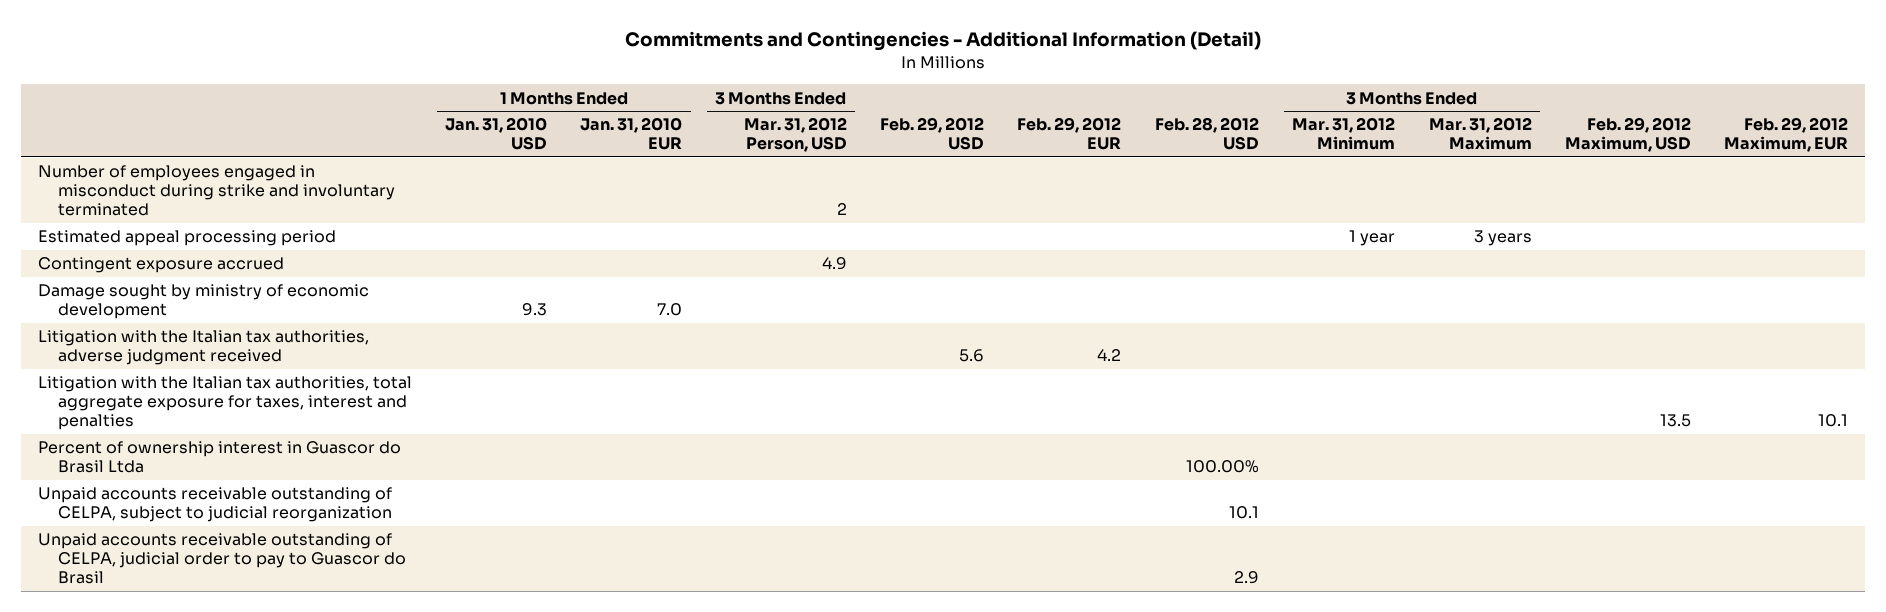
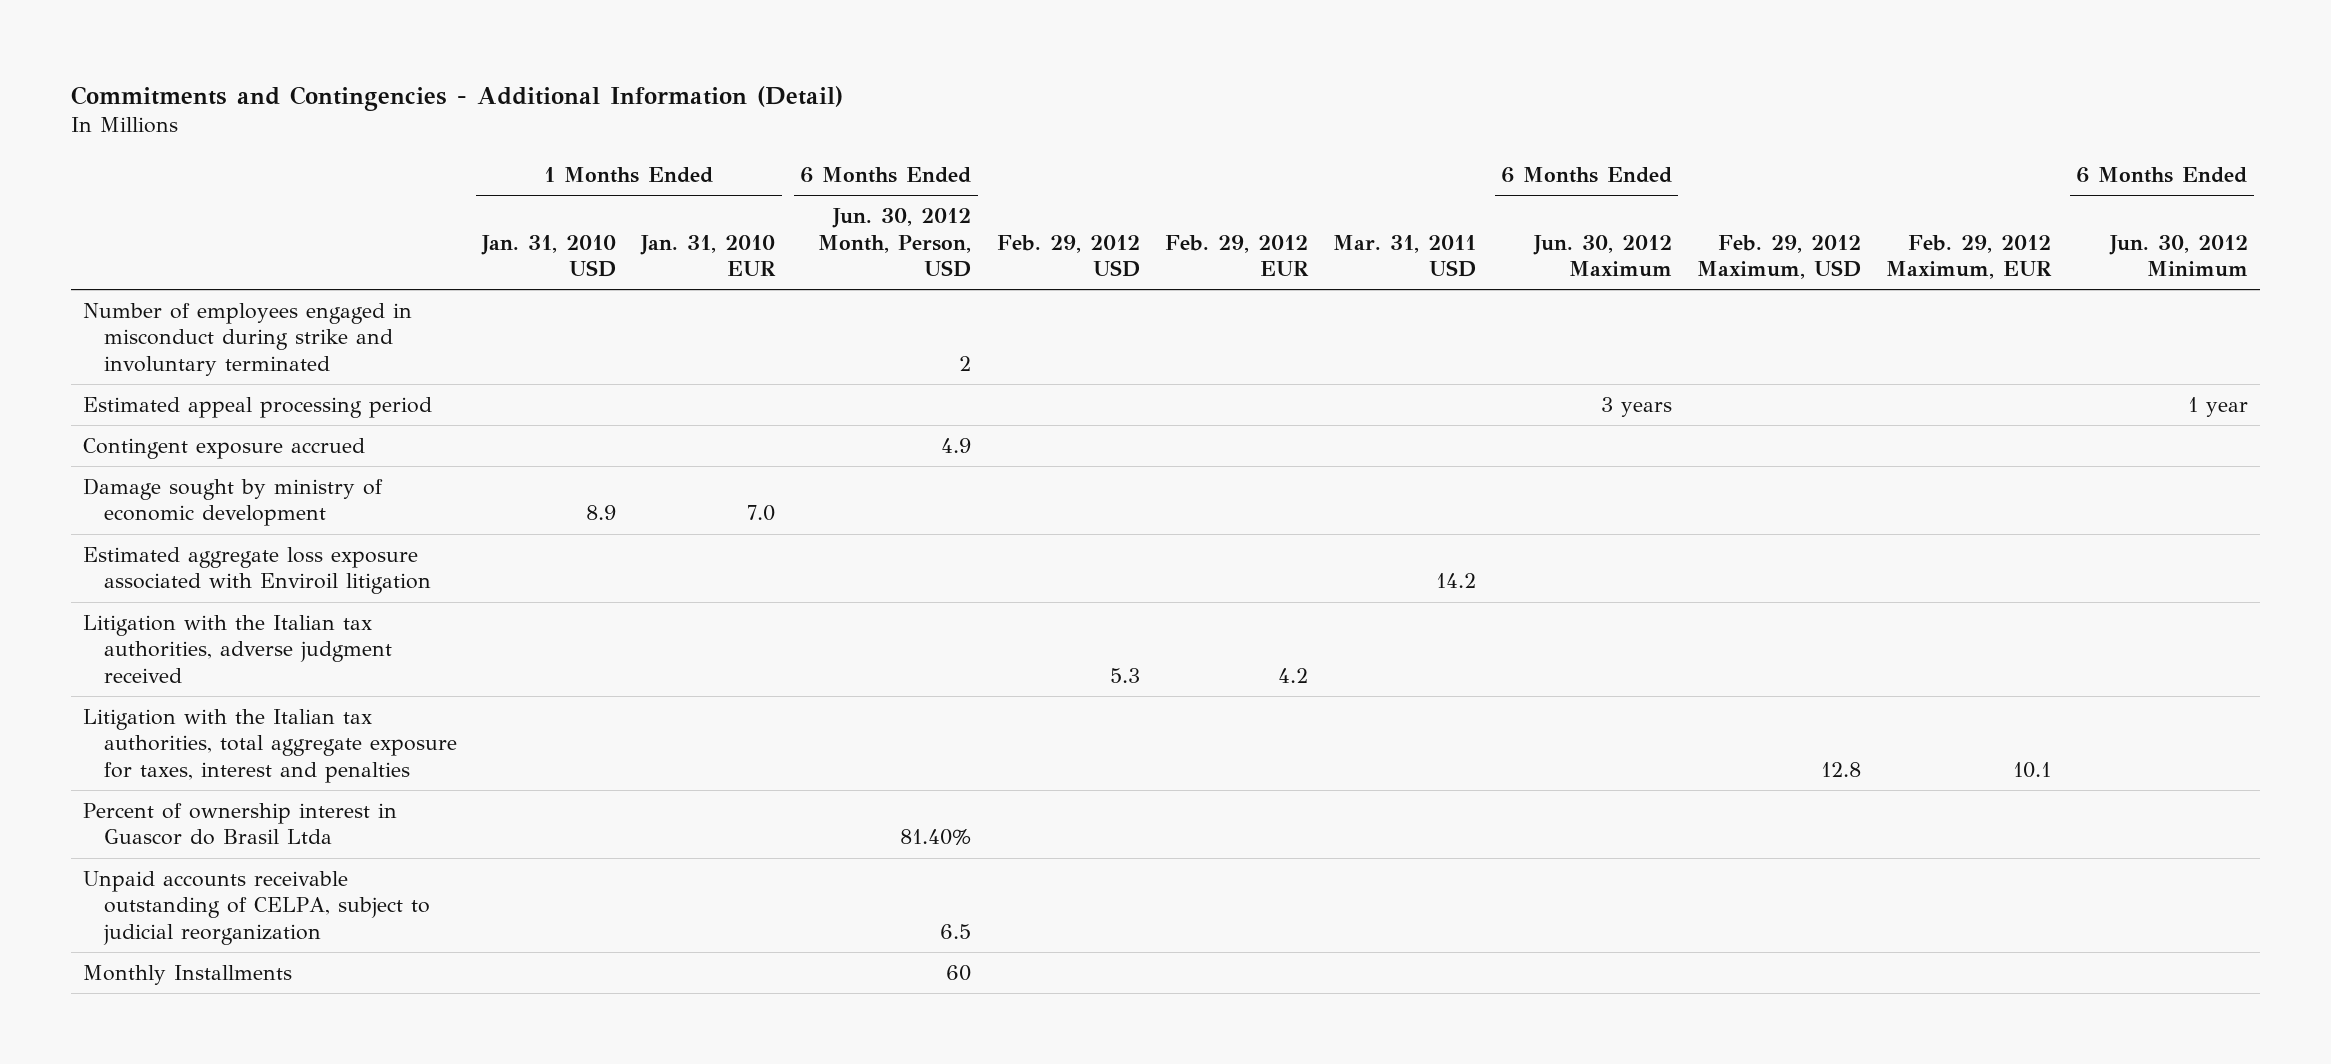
- | 1 Months Ended Jan. 31, 2010 USD | 1 Months Ended Jan. 31, 2010 EUR | 3 Months Ended Mar. 31, 2012 Person, USD | Feb. 29, 2012 USD | Feb. 29, 2012 EUR | Feb. 28, 2012 USD | 3 Months Ended Mar. 31, 2012 Minimum | 3 Months Ended Mar. 31, 2012 Maximum | Feb. 29, 2012 Maximum, USD | Feb. 29, 2012 Maximum, EUR
+ | 1 Months Ended Jan. 31, 2010 USD | 1 Months Ended Jan. 31, 2010 EUR | 6 Months Ended Jun. 30, 2012 Month, Person, USD | Feb. 29, 2012 USD | Feb. 29, 2012 EUR | Mar. 31, 2011 USD | 6 Months Ended Jun. 30, 2012 Maximum | Feb. 29, 2012 Maximum, USD | Feb. 29, 2012 Maximum, EUR | 6 Months Ended Jun. 30, 2012 Minimum
- Damage sought by ministry of economic development | 9.3 | 7.0 | | | | | | | |
- Litigation with the Italian tax authorities, adverse judgment received | | | | 5.6 | 4.2 | | | | |
- Litigation with the Italian tax authorities, total aggregate exposure for taxes, interest and penalties | | | | | | | | | 13.5 | 10.1
+ Damage sought by ministry of economic development | 8.9 | 7.0 | | | | | | | |
+ Estimated aggregate loss exposure associated with Enviroil litigation | | | | | | 14.2 | | | |
+ Litigation with the Italian tax authorities, adverse judgment received | | | | 5.3 | 4.2 | | | | |
+ Litigation with the Italian tax authorities, total aggregate exposure for taxes, interest and penalties | | | | | | | | 12.8 | 10.1 |
- Unpaid accounts receivable outstanding of CELPA, judicial order to pay to Guascor do Brasil | | | | | | 2.9 | | | |
+ Monthly Installments | | | 60 | | | | | | |

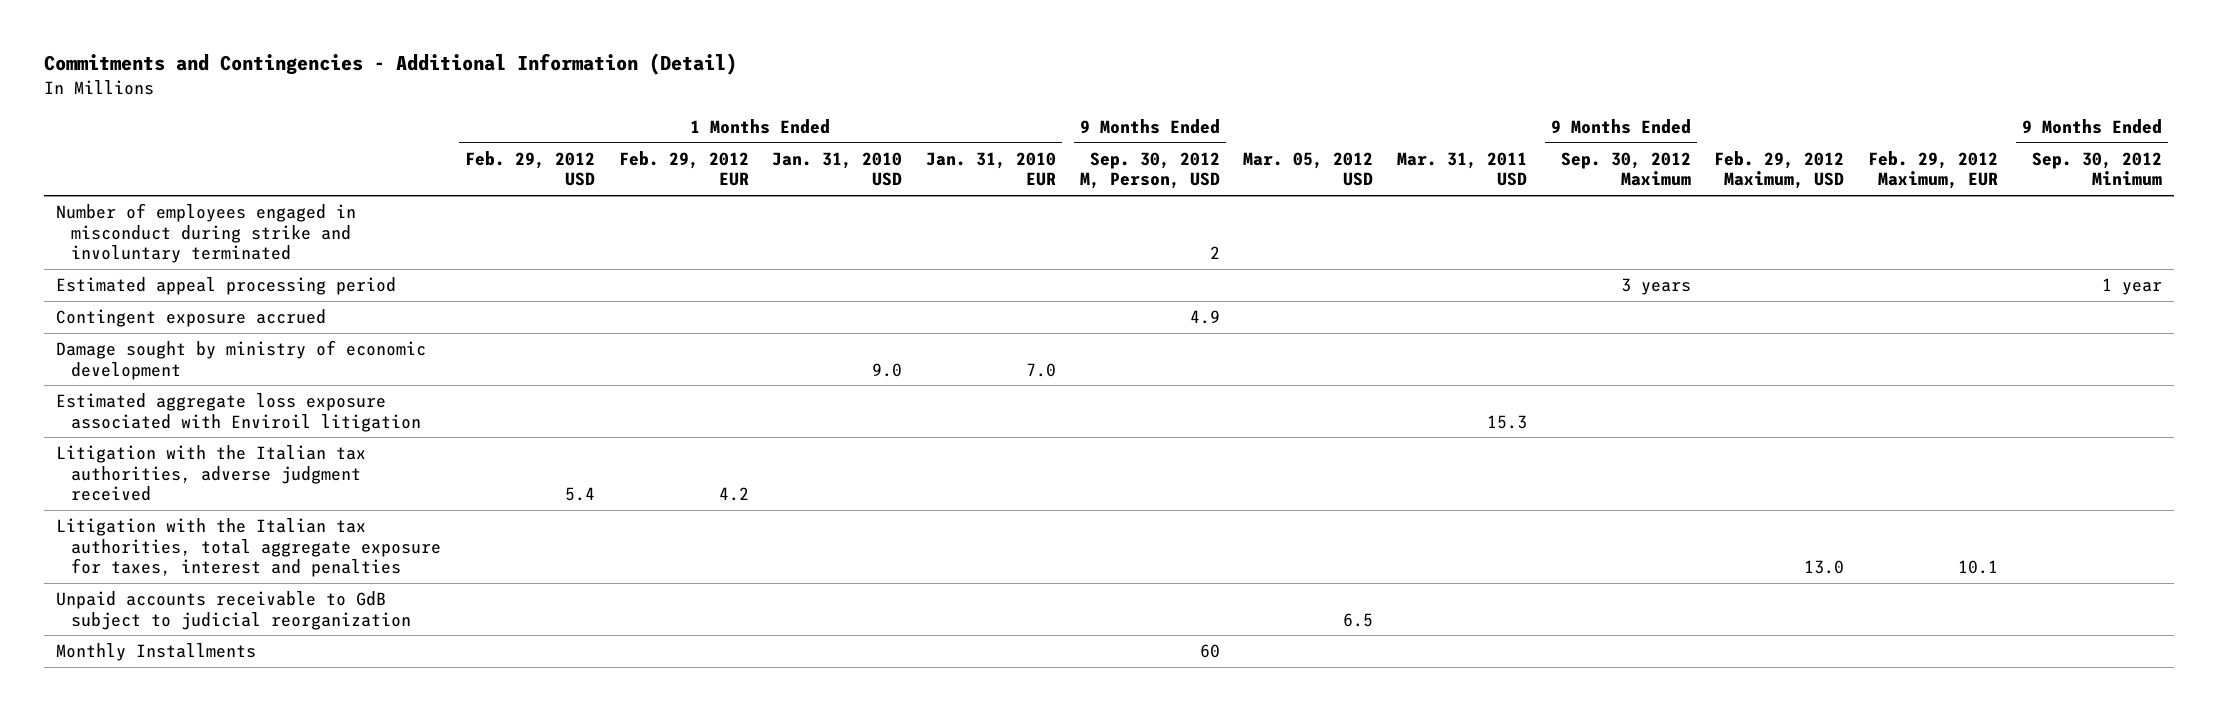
- | 1 Months Ended Jan. 31, 2010 USD | 1 Months Ended Jan. 31, 2010 EUR | 6 Months Ended Jun. 30, 2012 Month, Person, USD | Feb. 29, 2012 USD | Feb. 29, 2012 EUR | Mar. 31, 2011 USD | 6 Months Ended Jun. 30, 2012 Maximum | Feb. 29, 2012 Maximum, USD | Feb. 29, 2012 Maximum, EUR | 6 Months Ended Jun. 30, 2012 Minimum
+ | 1 Months Ended Feb. 29, 2012 USD | 1 Months Ended Feb. 29, 2012 EUR | 1 Months Ended Jan. 31, 2010 USD | 1 Months Ended Jan. 31, 2010 EUR | 9 Months Ended Sep. 30, 2012 M, Person, USD | Mar. 05, 2012 USD | Mar. 31, 2011 USD | 9 Months Ended Sep. 30, 2012 Maximum | Feb. 29, 2012 Maximum, USD | Feb. 29, 2012 Maximum, EUR | 9 Months Ended Sep. 30, 2012 Minimum
- Damage sought by ministry of economic development | 8.9 | 7.0 | | | | | | | |
- Estimated aggregate loss exposure associated with Enviroil litigation | | | | | | 14.2 | | | |
+ Damage sought by ministry of economic development | | | 9.0 | 7.0 | | | | | | |
+ Estimated aggregate loss exposure associated with Enviroil litigation | | | | | | | 15.3 | | | |
- Litigation with the Italian tax authorities, total aggregate exposure for taxes, interest and penalties | | | | | | | | 12.8 | 10.1 |
- Percent of ownership interest in Guascor do Brasil Ltda | | | 81.40% | | | | | | |
- Unpaid accounts receivable outstanding of CELPA, subject to judicial reorganization | | | 6.5 | | | | | | |
+ Litigation with the Italian tax authorities, total aggregate exposure for taxes, interest and penalties | | | | | | | | | 13.0 | 10.1 |
+ Unpaid accounts receivable to GdB subject to judicial reorganization | | | | | | 6.5 | | | | |

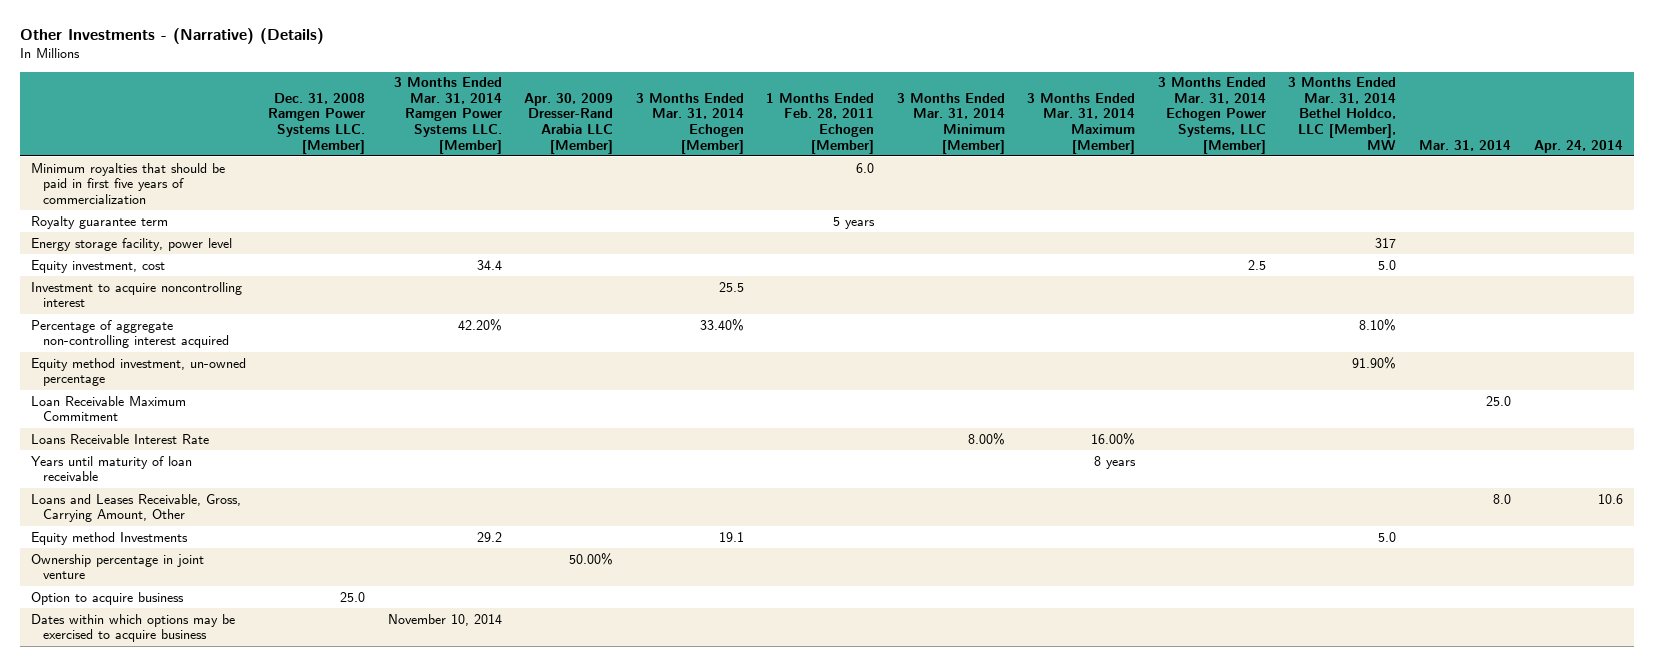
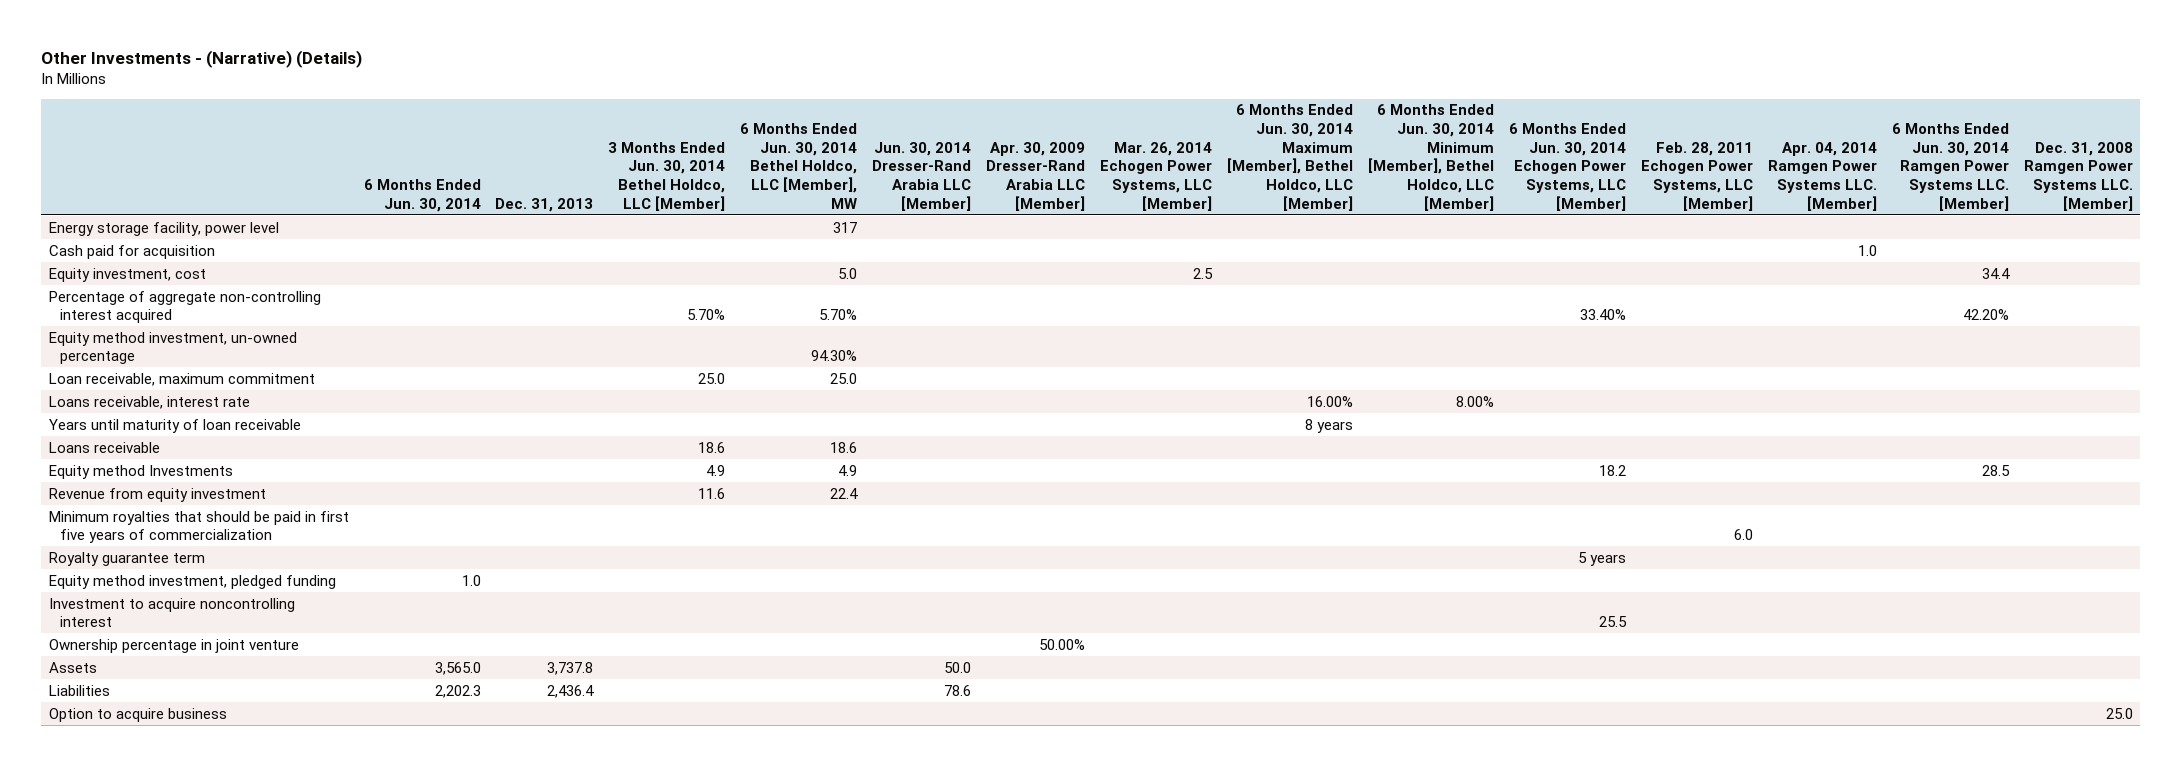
- | Dec. 31, 2008 Ramgen Power Systems LLC. [Member] | 3 Months Ended Mar. 31, 2014 Ramgen Power Systems LLC. [Member] | Apr. 30, 2009 Dresser-Rand Arabia LLC [Member] | 3 Months Ended Mar. 31, 2014 Echogen [Member] | 1 Months Ended Feb. 28, 2011 Echogen [Member] | 3 Months Ended Mar. 31, 2014 Minimum [Member] | 3 Months Ended Mar. 31, 2014 Maximum [Member] | 3 Months Ended Mar. 31, 2014 Echogen Power Systems, LLC [Member] | 3 Months Ended Mar. 31, 2014 Bethel Holdco, LLC [Member], MW | Mar. 31, 2014 | Apr. 24, 2014
+ | 6 Months Ended Jun. 30, 2014 | Dec. 31, 2013 | 3 Months Ended Jun. 30, 2014 Bethel Holdco, LLC [Member] | 6 Months Ended Jun. 30, 2014 Bethel Holdco, LLC [Member], MW | Jun. 30, 2014 Dresser-Rand Arabia LLC [Member] | Apr. 30, 2009 Dresser-Rand Arabia LLC [Member] | Mar. 26, 2014 Echogen Power Systems, LLC [Member] | 6 Months Ended Jun. 30, 2014 Maximum [Member], Bethel Holdco, LLC [Member] | 6 Months Ended Jun. 30, 2014 Minimum [Member], Bethel Holdco, LLC [Member] | 6 Months Ended Jun. 30, 2014 Echogen Power Systems, LLC [Member] | Feb. 28, 2011 Echogen Power Systems, LLC [Member] | Apr. 04, 2014 Ramgen Power Systems LLC. [Member] | 6 Months Ended Jun. 30, 2014 Ramgen Power Systems LLC. [Member] | Dec. 31, 2008 Ramgen Power Systems LLC. [Member]
+ Cash paid for acquisition | | | | | | | | | | | | 1.0 | |
- Loan Receivable Maximum Commitment | | | | | | | | | | 25.0 |
- Loans Receivable Interest Rate | | | | | | 8.00% | 16.00% | | | |
+ Loan receivable, maximum commitment | | | 25.0 | 25.0 | | | | | | | | | |
+ Loans receivable, interest rate | | | | | | | | 16.00% | 8.00% | | | | |
- Loans and Leases Receivable, Gross, Carrying Amount, Other | | | | | | | | | | 8.0 | 10.6
+ Loans receivable | | | 18.6 | 18.6 | | | | | | | | | |
+ Revenue from equity investment | | | 11.6 | 22.4 | | | | | | | | | |
moved down: Minimum royalties that should be paid in first five years of commercialization | | | | | | | | | | | 6.0 | | |
moved down: Royalty guarantee term | | | | | | | | | | 5 years | | | |
+ Equity method investment, pledged funding | 1.0 | | | | | | | | | | | | |
moved down: Investment to acquire noncontrolling interest | | | | | | | | | | 25.5 | | | |
+ Assets | 3,565.0 | 3,737.8 | | | 50.0 | | | | | | | | |
+ Liabilities | 2,202.3 | 2,436.4 | | | 78.6 | | | | | | | | |
- Dates within which options may be exercised to acquire business | | November 10, 2014 | | | | | | | | |

